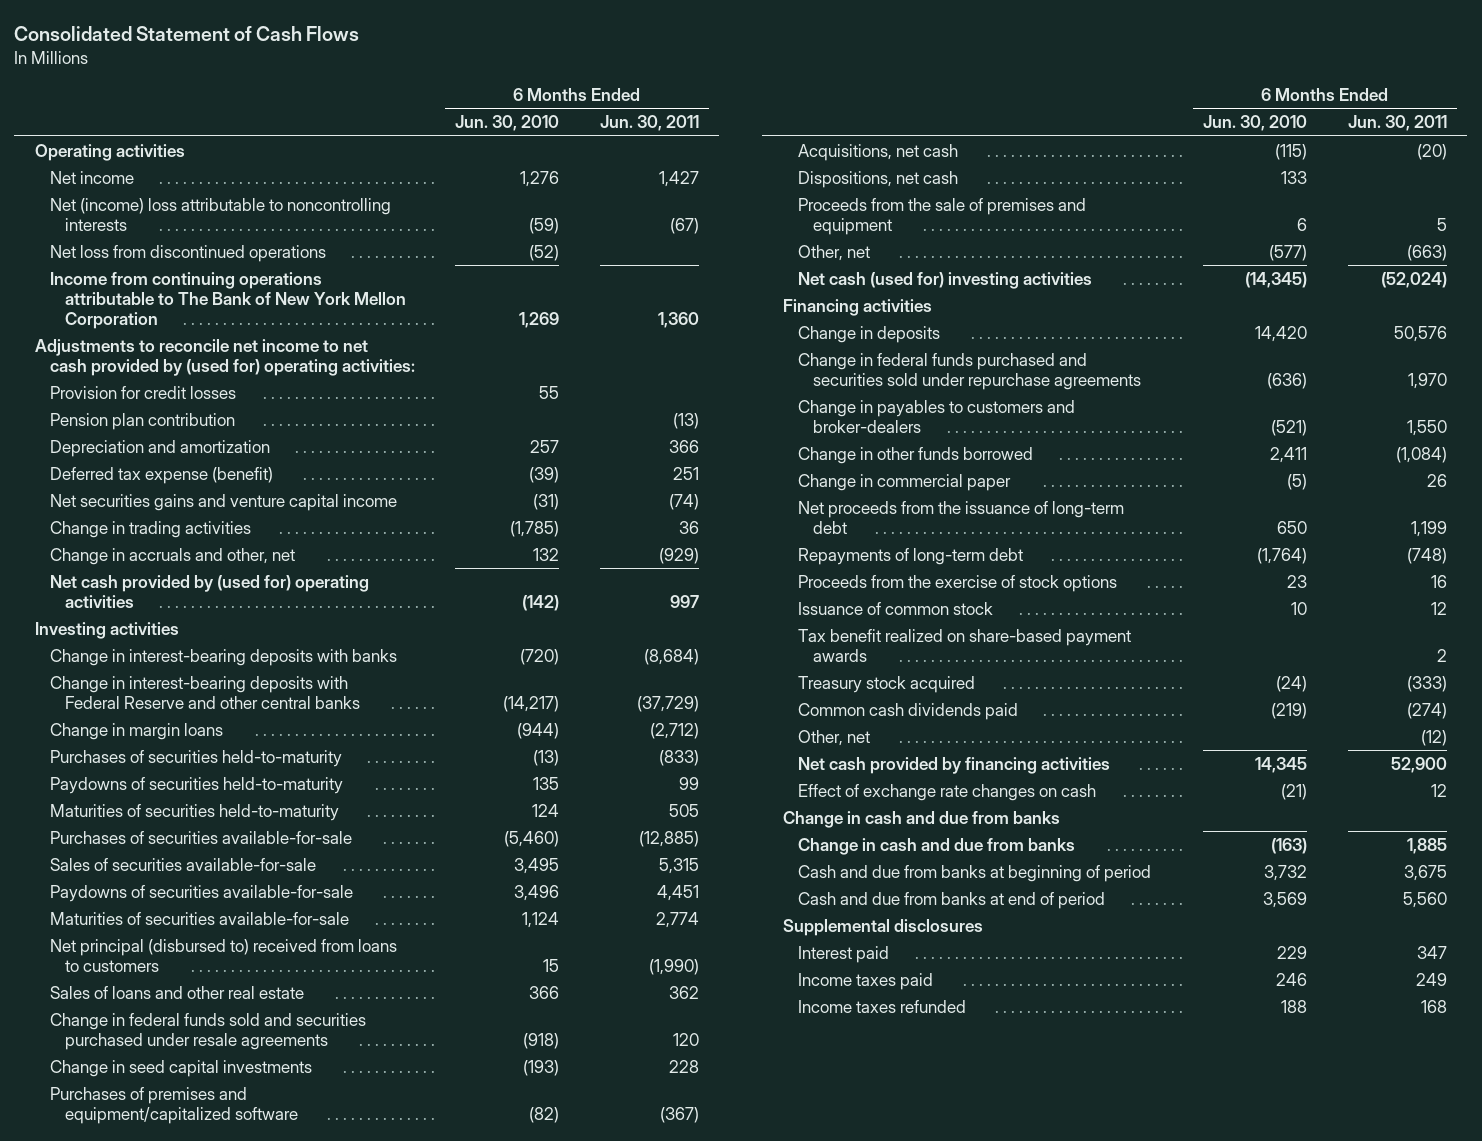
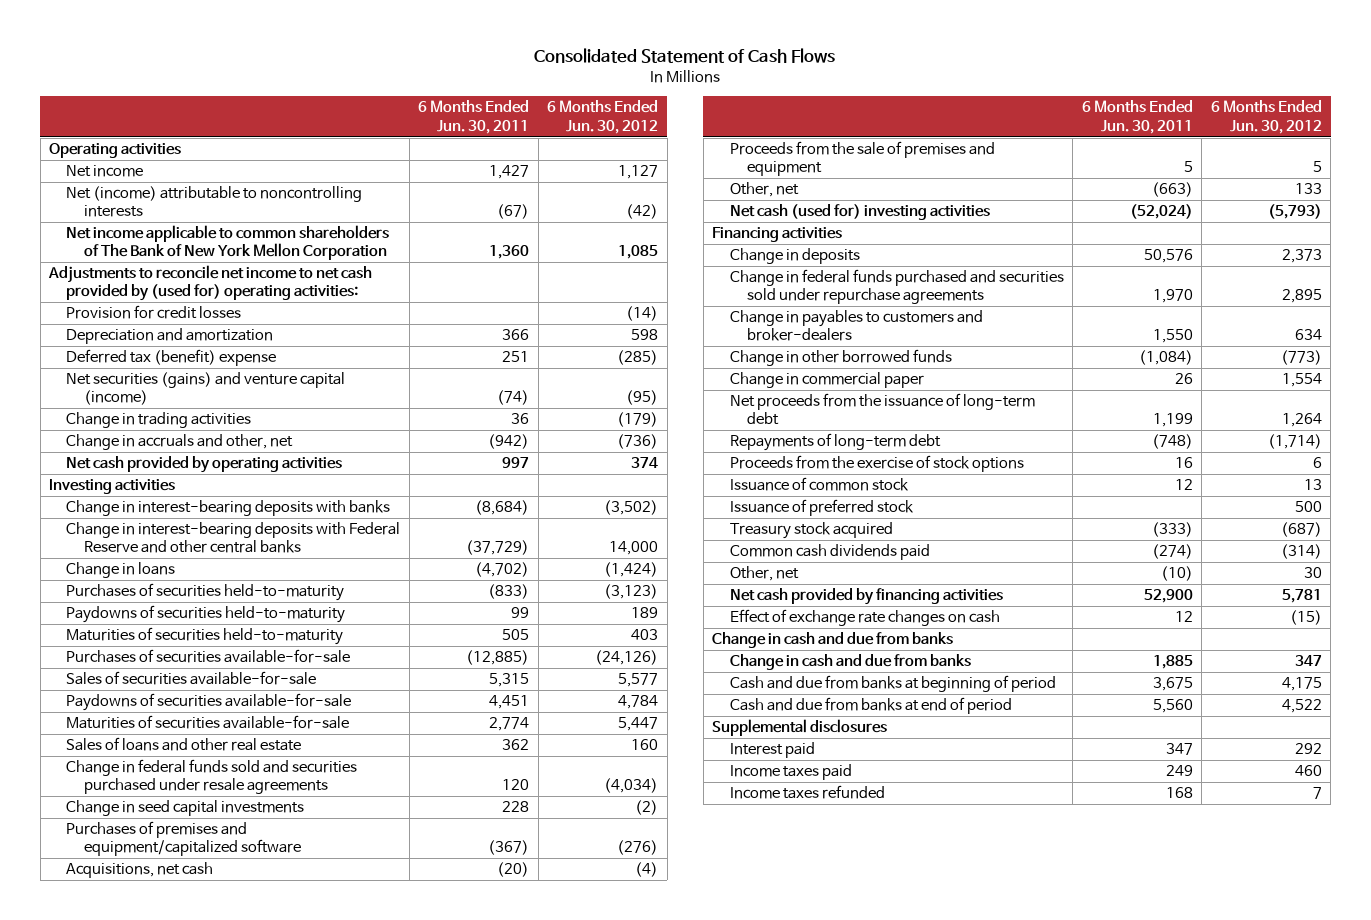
- | 6 Months Ended Jun. 30, 2010 | 6 Months Ended Jun. 30, 2011
+ | 6 Months Ended Jun. 30, 2011 | 6 Months Ended Jun. 30, 2012
- Net (income) loss attributable to noncontrolling interests | (59) | (67)
- Net loss from discontinued operations | (52) |
- Income from continuing operations attributable to The Bank of New York Mellon Corporation | 1,269 | 1,360
+ Net (income) attributable to noncontrolling interests | (67) | (42)
+ Net income applicable to common shareholders of The Bank of New York Mellon Corporation | 1,360 | 1,085
- Pension plan contribution | | (13)
- Deferred tax expense (benefit) | (39) | 251
- Net securities gains and venture capital income | (31) | (74)
+ Deferred tax (benefit) expense | 251 | (285)
+ Net securities (gains) and venture capital (income) | (74) | (95)
- Change in accruals and other, net | 132 | (929)
- Net cash provided by (used for) operating activities | (142) | 997
+ Change in accruals and other, net | (942) | (736)
+ Net cash provided by operating activities | 997 | 374
- Change in margin loans | (944) | (2,712)
+ Change in loans | (4,702) | (1,424)
- Net principal (disbursed to) received from loans to customers | 15 | (1,990)
- Dispositions, net cash | 133 |
- Change in other funds borrowed | 2,411 | (1,084)
+ Change in other borrowed funds | (1,084) | (773)
- Tax benefit realized on share-based payment awards | | 2
+ Issuance of preferred stock | | 500
- Other, net | | (12)
+ Other, net | (10) | 30

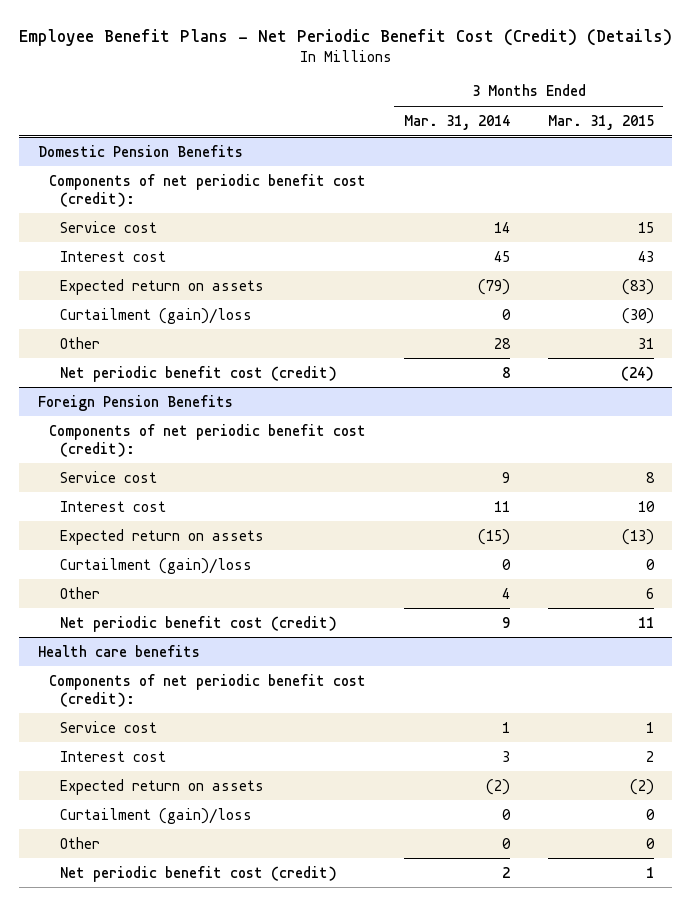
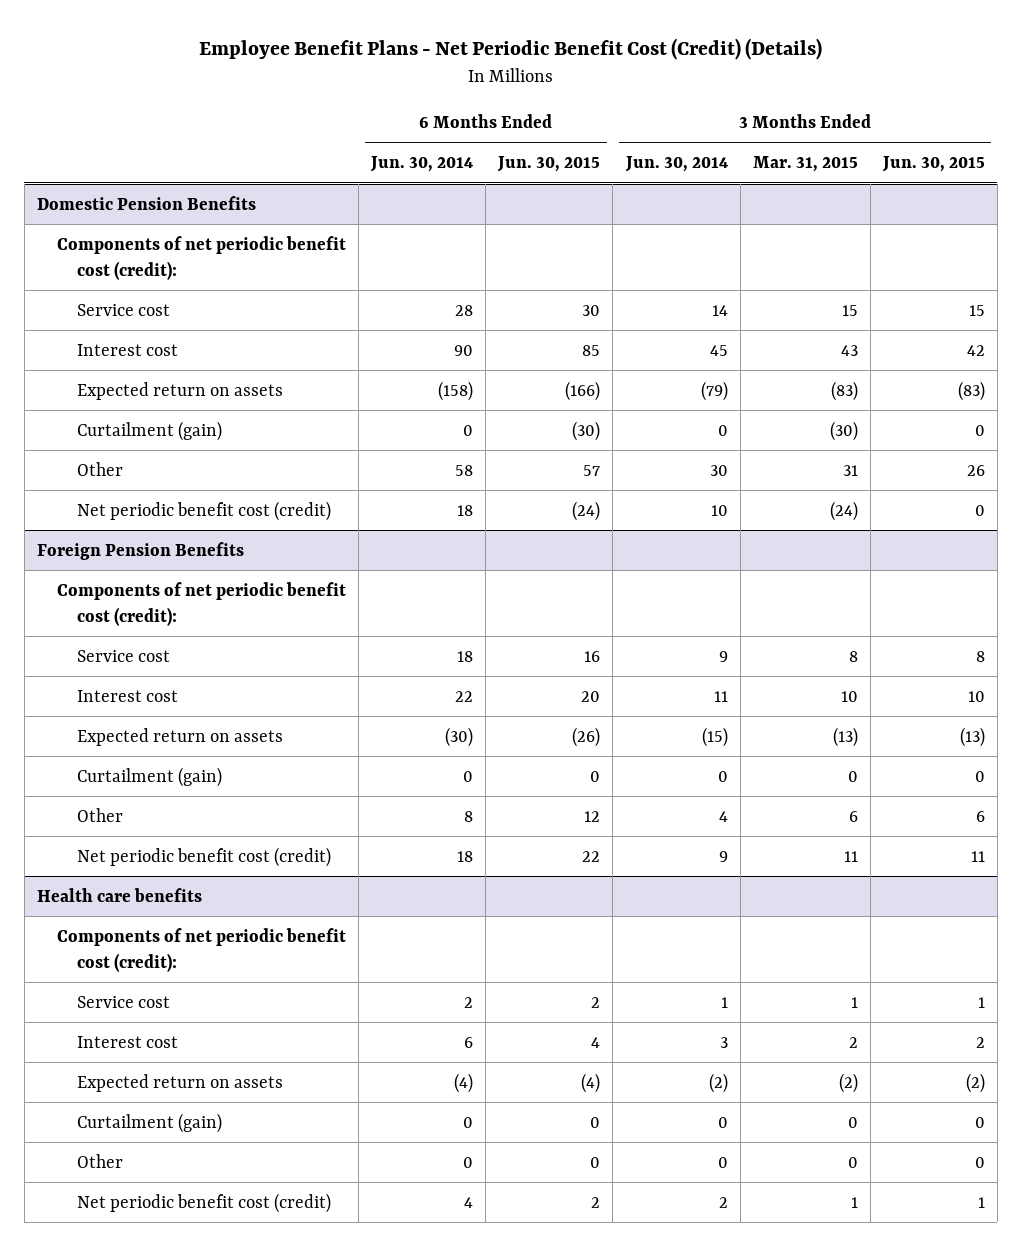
- | 3 Months Ended Mar. 31, 2014 | 3 Months Ended Mar. 31, 2015
+ | 6 Months Ended Jun. 30, 2014 | 6 Months Ended Jun. 30, 2015 | 3 Months Ended Jun. 30, 2014 | 3 Months Ended Mar. 31, 2015 | 3 Months Ended Jun. 30, 2015
@ Domestic Pension Benefits
- Curtailment (gain)/loss | 0 | (30)
+ Curtailment (gain) | 0 | (30) | 0 | (30) | 0
@ Foreign Pension Benefits
- Curtailment (gain)/loss | 0 | 0
+ Curtailment (gain) | 0 | 0 | 0 | 0 | 0
@ Health care benefits
- Curtailment (gain)/loss | 0 | 0
+ Curtailment (gain) | 0 | 0 | 0 | 0 | 0

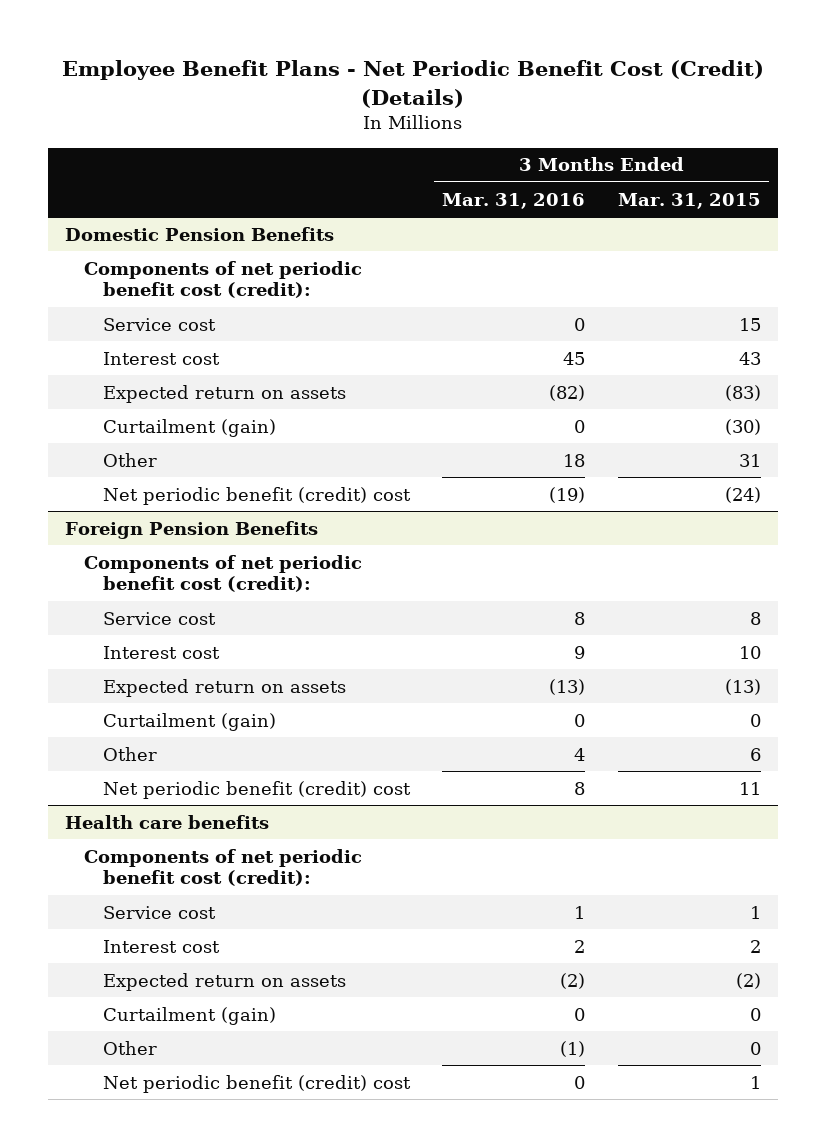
- | 6 Months Ended Jun. 30, 2014 | 6 Months Ended Jun. 30, 2015 | 3 Months Ended Jun. 30, 2014 | 3 Months Ended Mar. 31, 2015 | 3 Months Ended Jun. 30, 2015
+ | 3 Months Ended Mar. 31, 2016 | 3 Months Ended Mar. 31, 2015
@ Domestic Pension Benefits
- Net periodic benefit cost (credit) | 18 | (24) | 10 | (24) | 0
+ Net periodic benefit (credit) cost | (19) | (24)
@ Foreign Pension Benefits
- Net periodic benefit cost (credit) | 18 | 22 | 9 | 11 | 11
+ Net periodic benefit (credit) cost | 8 | 11
@ Health care benefits
- Net periodic benefit cost (credit) | 4 | 2 | 2 | 1 | 1
+ Net periodic benefit (credit) cost | 0 | 1

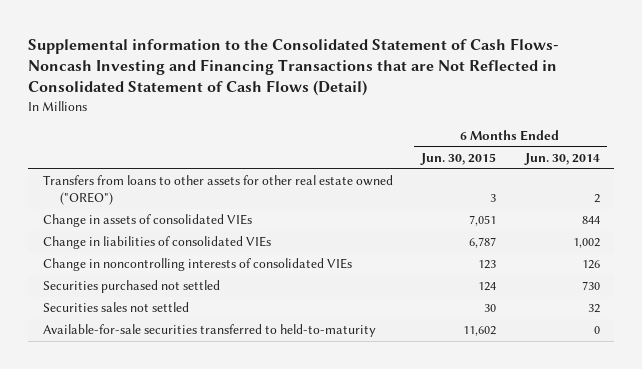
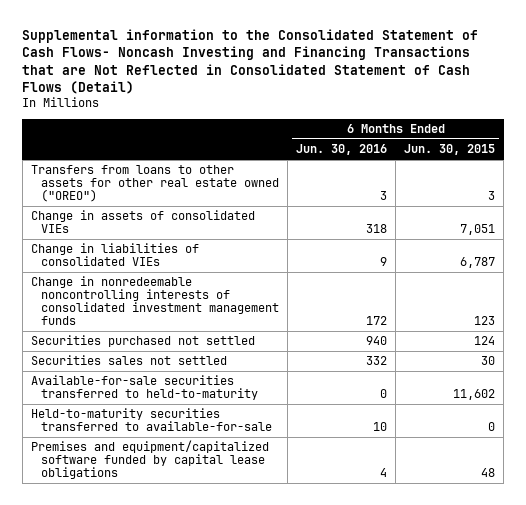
- | 6 Months Ended Jun. 30, 2015 | 6 Months Ended Jun. 30, 2014
+ | 6 Months Ended Jun. 30, 2016 | 6 Months Ended Jun. 30, 2015
- Change in noncontrolling interests of consolidated VIEs | 123 | 126
+ Change in nonredeemable noncontrolling interests of consolidated investment management funds | 172 | 123
+ Held-to-maturity securities transferred to available-for-sale | 10 | 0
+ Premises and equipment/capitalized software funded by capital lease obligations | 4 | 48

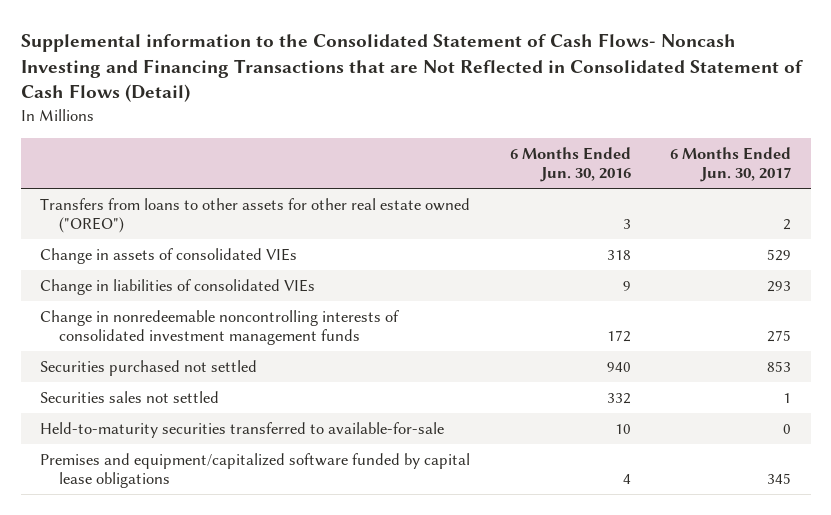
- | 6 Months Ended Jun. 30, 2016 | 6 Months Ended Jun. 30, 2015
+ | 6 Months Ended Jun. 30, 2016 | 6 Months Ended Jun. 30, 2017
- Available-for-sale securities transferred to held-to-maturity | 0 | 11,602

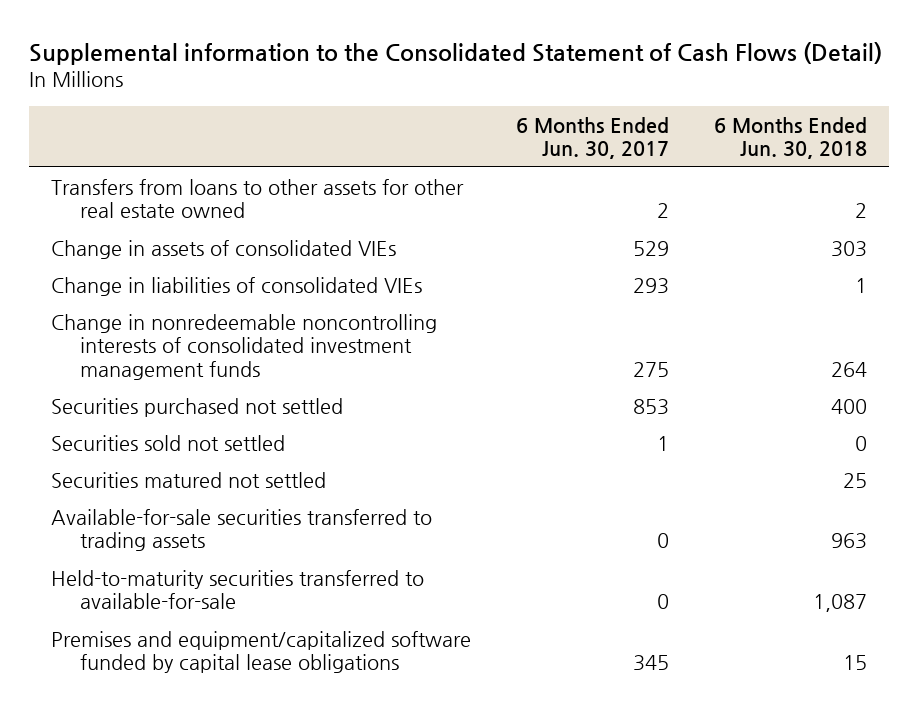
- Supplemental information to the Consolidated Statement of Cash Flows- Noncash Investing and Financing Transactions that are Not Reflected in Consolidated Statement of Cash Flows (Detail)
+ Supplemental information to the Consolidated Statement of Cash Flows (Detail)
- | 6 Months Ended Jun. 30, 2016 | 6 Months Ended Jun. 30, 2017
+ | 6 Months Ended Jun. 30, 2017 | 6 Months Ended Jun. 30, 2018
- Transfers from loans to other assets for other real estate owned ("OREO") | 3 | 2
+ Transfers from loans to other assets for other real estate owned | 2 | 2
- Securities sales not settled | 332 | 1
+ Securities sold not settled | 1 | 0
+ Securities matured not settled | | 25
+ Available-for-sale securities transferred to trading assets | 0 | 963

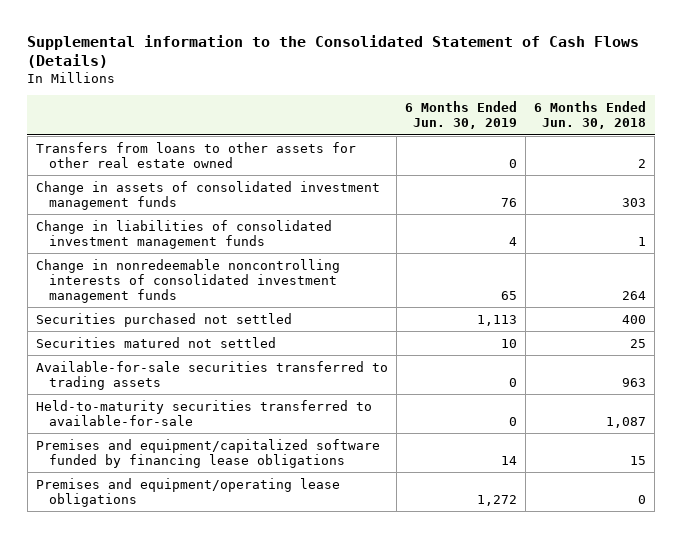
- Supplemental information to the Consolidated Statement of Cash Flows (Detail)
+ Supplemental information to the Consolidated Statement of Cash Flows (Details)
- | 6 Months Ended Jun. 30, 2017 | 6 Months Ended Jun. 30, 2018
+ | 6 Months Ended Jun. 30, 2019 | 6 Months Ended Jun. 30, 2018
- Change in assets of consolidated VIEs | 529 | 303
- Change in liabilities of consolidated VIEs | 293 | 1
+ Change in assets of consolidated investment management funds | 76 | 303
+ Change in liabilities of consolidated investment management funds | 4 | 1
- Securities sold not settled | 1 | 0
- Premises and equipment/capitalized software funded by capital lease obligations | 345 | 15
+ Premises and equipment/capitalized software funded by financing lease obligations | 14 | 15
+ Premises and equipment/operating lease obligations | 1,272 | 0

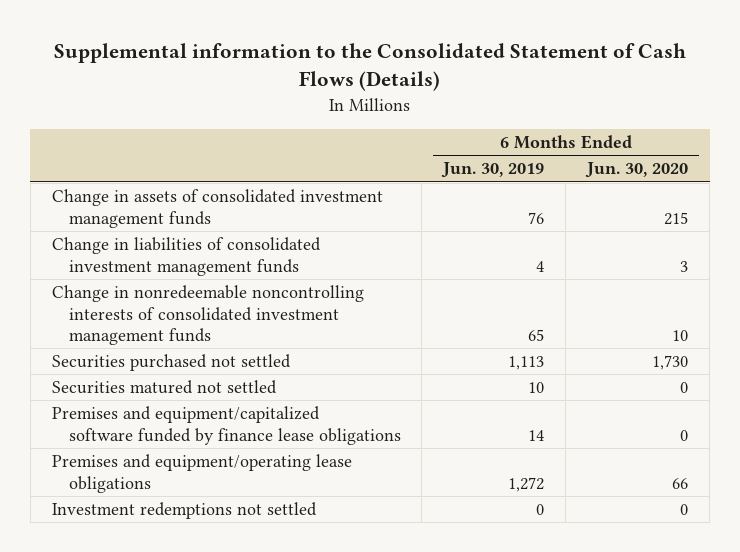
- | 6 Months Ended Jun. 30, 2019 | 6 Months Ended Jun. 30, 2018
+ | 6 Months Ended Jun. 30, 2019 | 6 Months Ended Jun. 30, 2020
- Transfers from loans to other assets for other real estate owned | 0 | 2
- Available-for-sale securities transferred to trading assets | 0 | 963
- Held-to-maturity securities transferred to available-for-sale | 0 | 1,087
- Premises and equipment/capitalized software funded by financing lease obligations | 14 | 15
+ Premises and equipment/capitalized software funded by finance lease obligations | 14 | 0
+ Investment redemptions not settled | 0 | 0

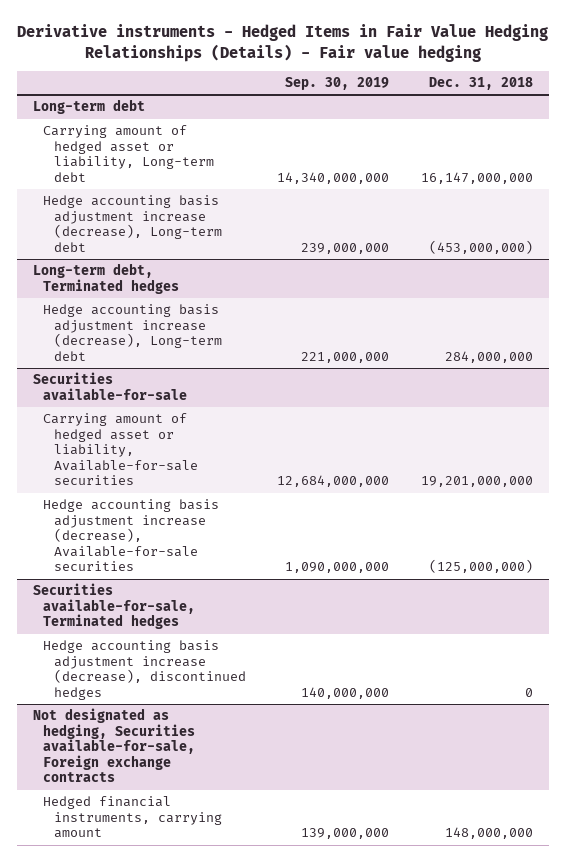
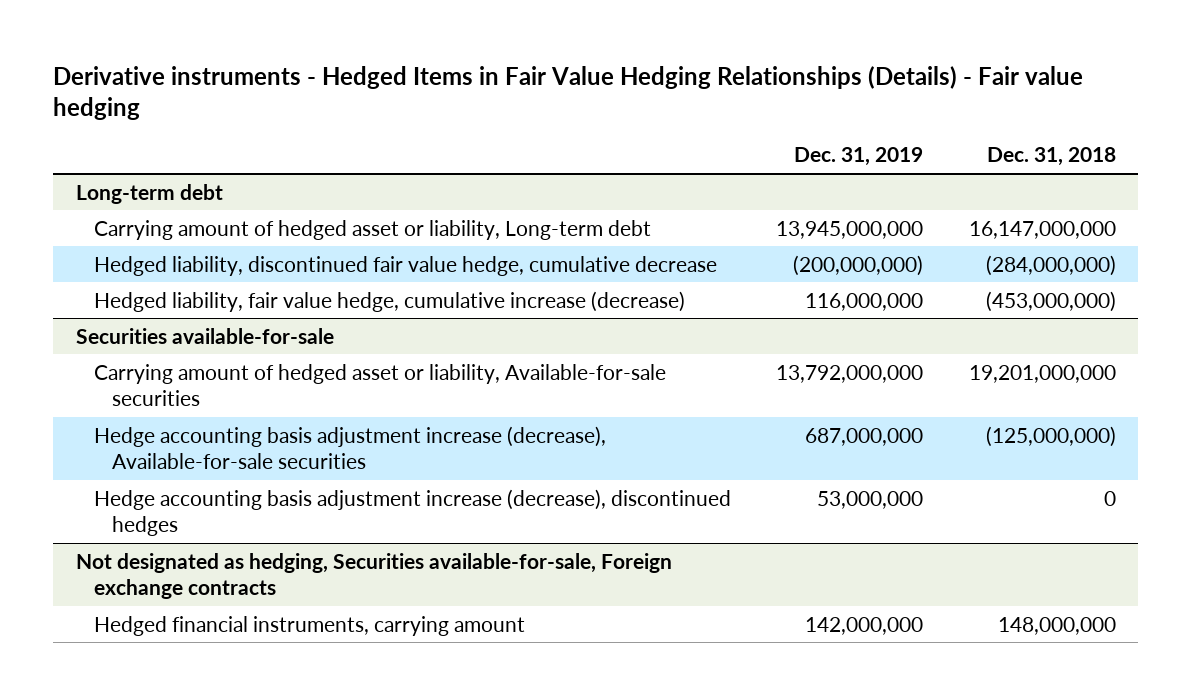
- | Sep. 30, 2019 | Dec. 31, 2018
+ | Dec. 31, 2019 | Dec. 31, 2018
@ Long-term debt
- Hedge accounting basis adjustment increase (decrease), Long-term debt | 239,000,000 | (453,000,000)
- Long-term debt, Terminated hedges
- Hedge accounting basis adjustment increase (decrease), Long-term debt | 221,000,000 | 284,000,000
@ Long-term debt
+ Hedged liability, discontinued fair value hedge, cumulative decrease | (200,000,000) | (284,000,000)
+ Hedged liability, fair value hedge, cumulative increase (decrease) | 116,000,000 | (453,000,000)
- Securities available-for-sale, Terminated hedges

